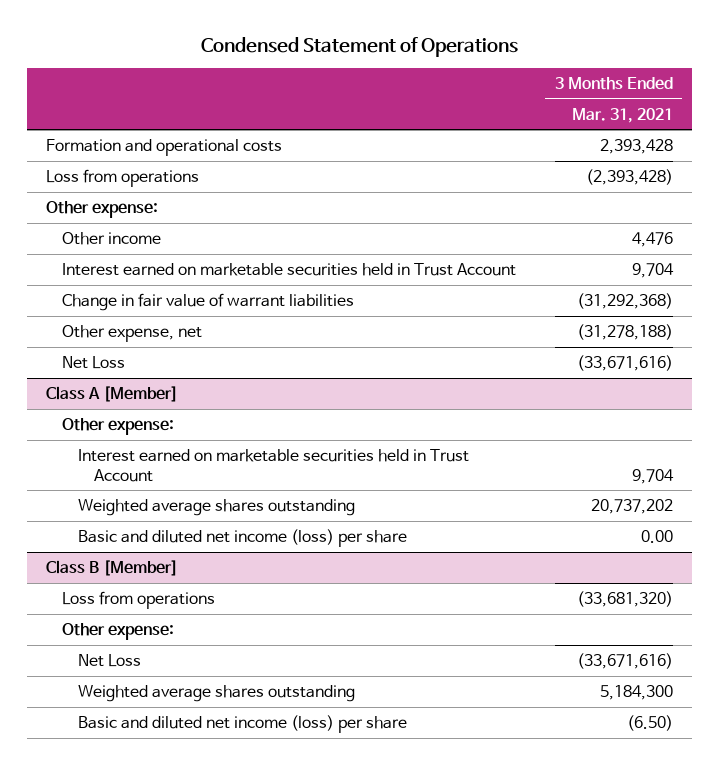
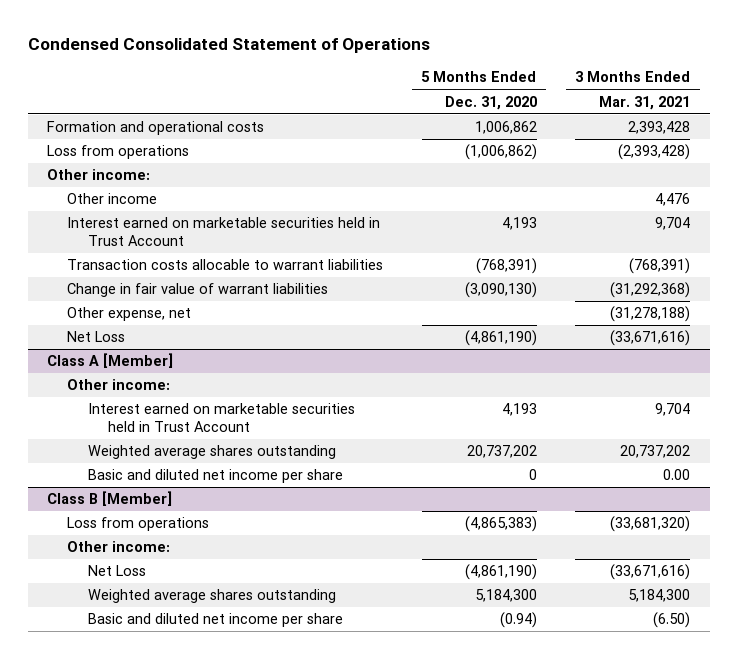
- Condensed Statement of Operations
+ Condensed Consolidated Statement of Operations
- | 3 Months Ended Mar. 31, 2021
+ | 5 Months Ended Dec. 31, 2020 | 3 Months Ended Mar. 31, 2021
- Other expense:
+ Other income:
+ Transaction costs allocable to warrant liabilities | (768,391) | (768,391)
@ Class A [Member]
- Other expense:
+ Other income:
- Basic and diluted net income (loss) per share | 0.00
+ Basic and diluted net income per share | 0 | 0.00
@ Class B [Member]
- Other expense:
+ Other income:
- Basic and diluted net income (loss) per share | (6.50)
+ Basic and diluted net income per share | (0.94) | (6.50)

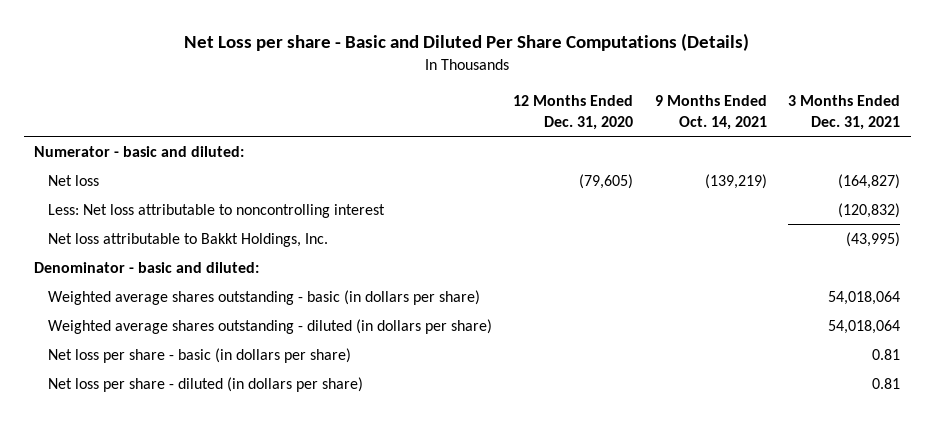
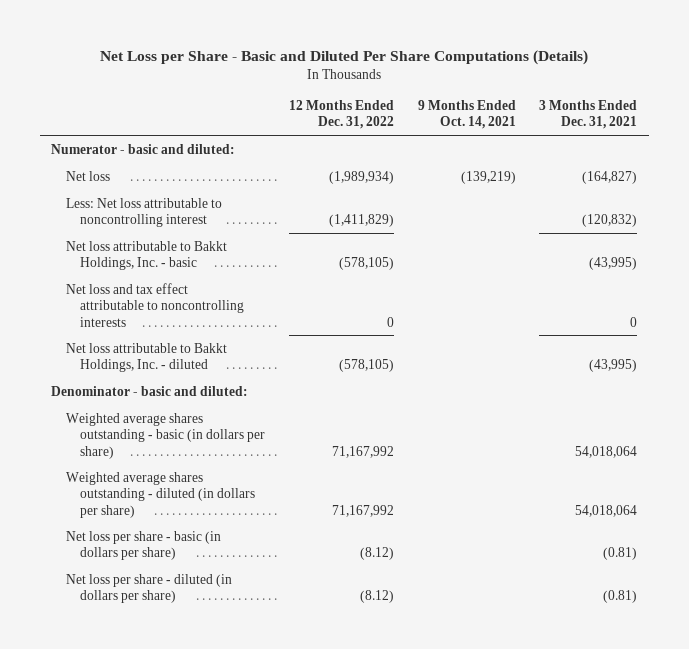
- Net Loss per share - Basic and Diluted Per Share Computations (Details)
+ Net Loss per Share - Basic and Diluted Per Share Computations (Details)
- | 12 Months Ended Dec. 31, 2020 | 9 Months Ended Oct. 14, 2021 | 3 Months Ended Dec. 31, 2021
+ | 12 Months Ended Dec. 31, 2022 | 9 Months Ended Oct. 14, 2021 | 3 Months Ended Dec. 31, 2021
- Net loss attributable to Bakkt Holdings, Inc. | | | (43,995)
+ Net loss attributable to Bakkt Holdings, Inc. - basic | (578,105) | | (43,995)
+ Net loss and tax effect attributable to noncontrolling interests | 0 | | 0
+ Net loss attributable to Bakkt Holdings, Inc. - diluted | (578,105) | | (43,995)
- Net loss per share - basic (in dollars per share) | | | 0.81
- Net loss per share - diluted (in dollars per share) | | | 0.81
+ Net loss per share - basic (in dollars per share) | (8.12) | | (0.81)
+ Net loss per share - diluted (in dollars per share) | (8.12) | | (0.81)

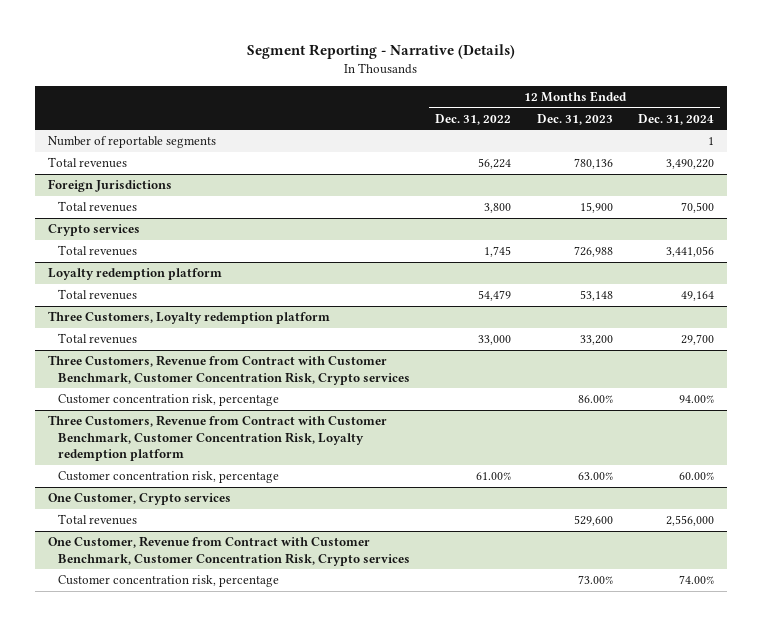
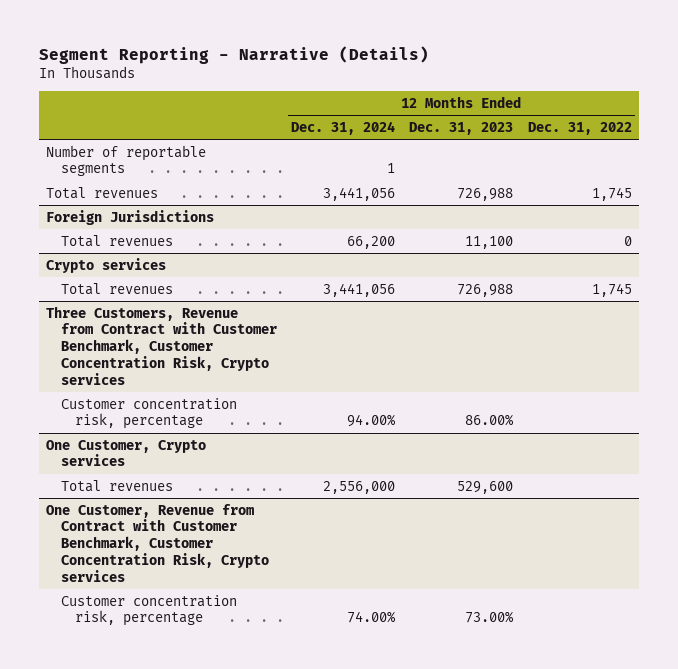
- | 12 Months Ended Dec. 31, 2022 | 12 Months Ended Dec. 31, 2023 | 12 Months Ended Dec. 31, 2024
+ | 12 Months Ended Dec. 31, 2024 | 12 Months Ended Dec. 31, 2023 | 12 Months Ended Dec. 31, 2022
- Total revenues | 56,224 | 780,136 | 3,490,220
+ Total revenues | 3,441,056 | 726,988 | 1,745
@ Foreign Jurisdictions
- Total revenues | 3,800 | 15,900 | 70,500
+ Total revenues | 66,200 | 11,100 | 0
- Loyalty redemption platform
- Total revenues | 54,479 | 53,148 | 49,164
- Three Customers, Loyalty redemption platform
- Total revenues | 33,000 | 33,200 | 29,700
- Three Customers, Revenue from Contract with Customer Benchmark, Customer Concentration Risk, Loyalty redemption platform
- Customer concentration risk, percentage | 61.00% | 63.00% | 60.00%

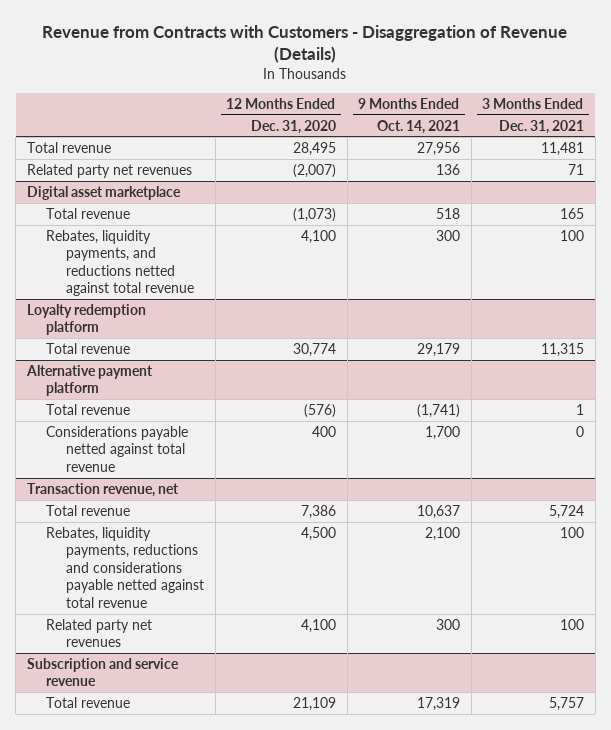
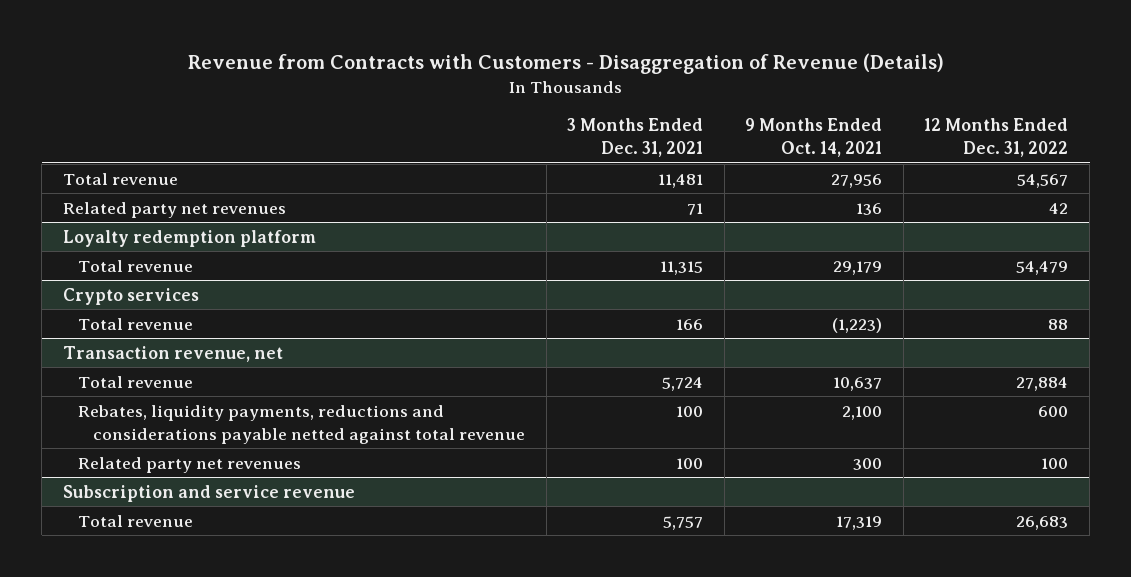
- | 12 Months Ended Dec. 31, 2020 | 9 Months Ended Oct. 14, 2021 | 3 Months Ended Dec. 31, 2021
+ | 3 Months Ended Dec. 31, 2021 | 9 Months Ended Oct. 14, 2021 | 12 Months Ended Dec. 31, 2022
- Digital asset marketplace
- Total revenue | (1,073) | 518 | 165
- Rebates, liquidity payments, and reductions netted against total revenue | 4,100 | 300 | 100
- Alternative payment platform
- Total revenue | (576) | (1,741) | 1
- Considerations payable netted against total revenue | 400 | 1,700 | 0
+ Crypto services
+ Total revenue | 166 | (1,223) | 88

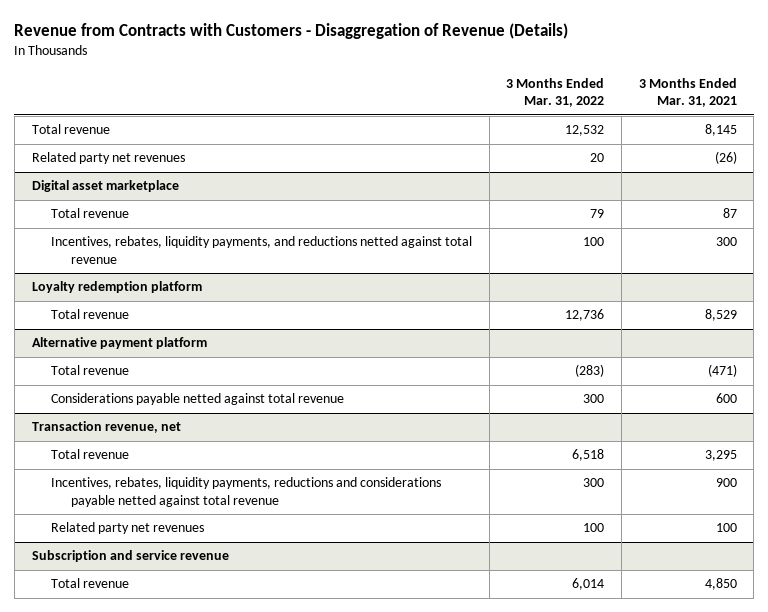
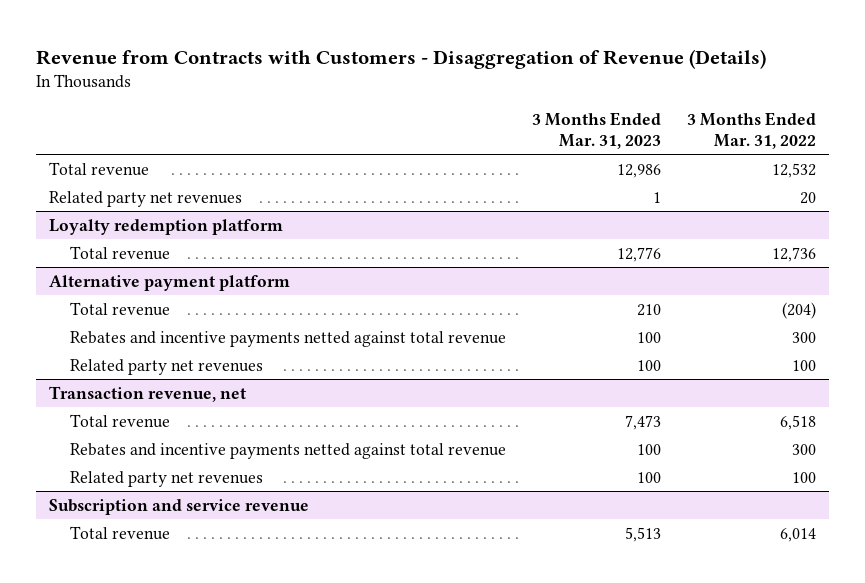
- | 3 Months Ended Mar. 31, 2022 | 3 Months Ended Mar. 31, 2021
+ | 3 Months Ended Mar. 31, 2023 | 3 Months Ended Mar. 31, 2022
- Digital asset marketplace
- Total revenue | 79 | 87
- Incentives, rebates, liquidity payments, and reductions netted against total revenue | 100 | 300
@ Alternative payment platform
- Total revenue | (283) | (471)
- Considerations payable netted against total revenue | 300 | 600
+ Total revenue | 210 | (204)
+ Rebates and incentive payments netted against total revenue | 100 | 300
+ Related party net revenues | 100 | 100
@ Transaction revenue, net
- Incentives, rebates, liquidity payments, reductions and considerations payable netted against total revenue | 300 | 900
+ Rebates and incentive payments netted against total revenue | 100 | 300

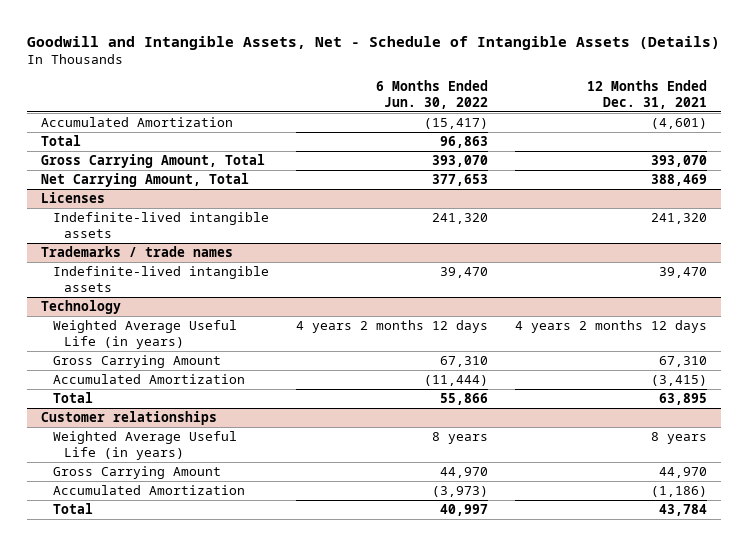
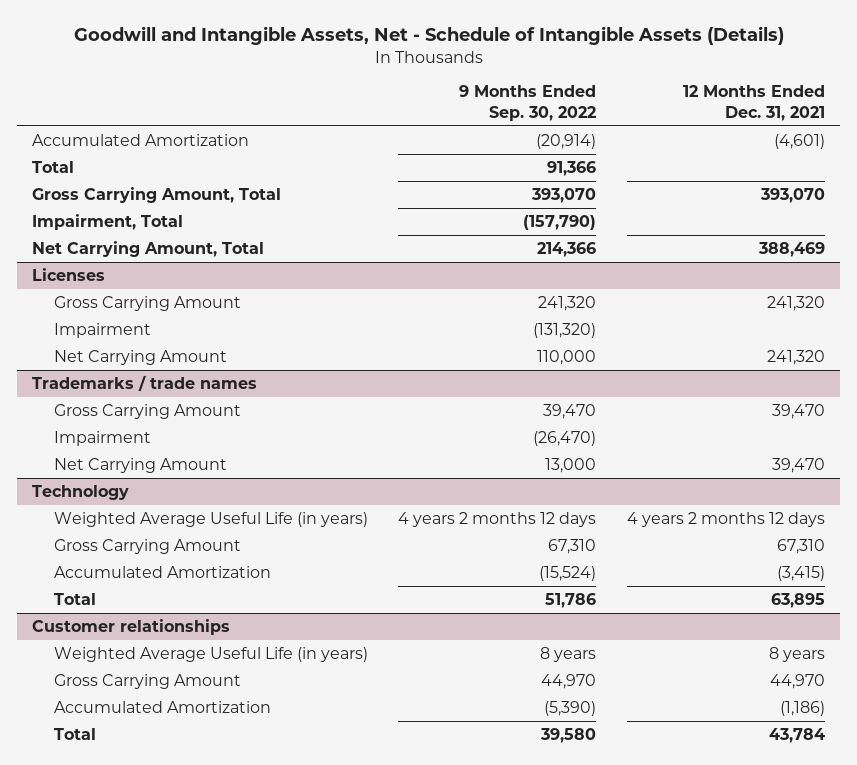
- | 6 Months Ended Jun. 30, 2022 | 12 Months Ended Dec. 31, 2021
+ | 9 Months Ended Sep. 30, 2022 | 12 Months Ended Dec. 31, 2021
+ Impairment, Total | (157,790) |
@ Licenses
- Indefinite-lived intangible assets | 241,320 | 241,320
+ Gross Carrying Amount | 241,320 | 241,320
+ Impairment | (131,320) |
+ Net Carrying Amount | 110,000 | 241,320
@ Trademarks / trade names
- Indefinite-lived intangible assets | 39,470 | 39,470
+ Gross Carrying Amount | 39,470 | 39,470
+ Impairment | (26,470) |
+ Net Carrying Amount | 13,000 | 39,470

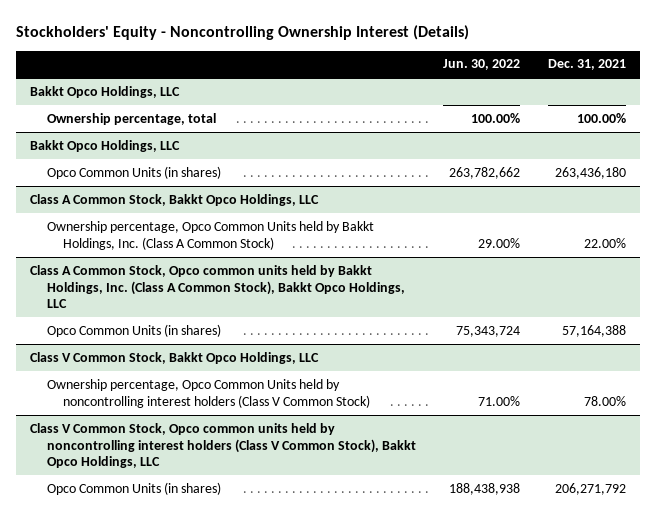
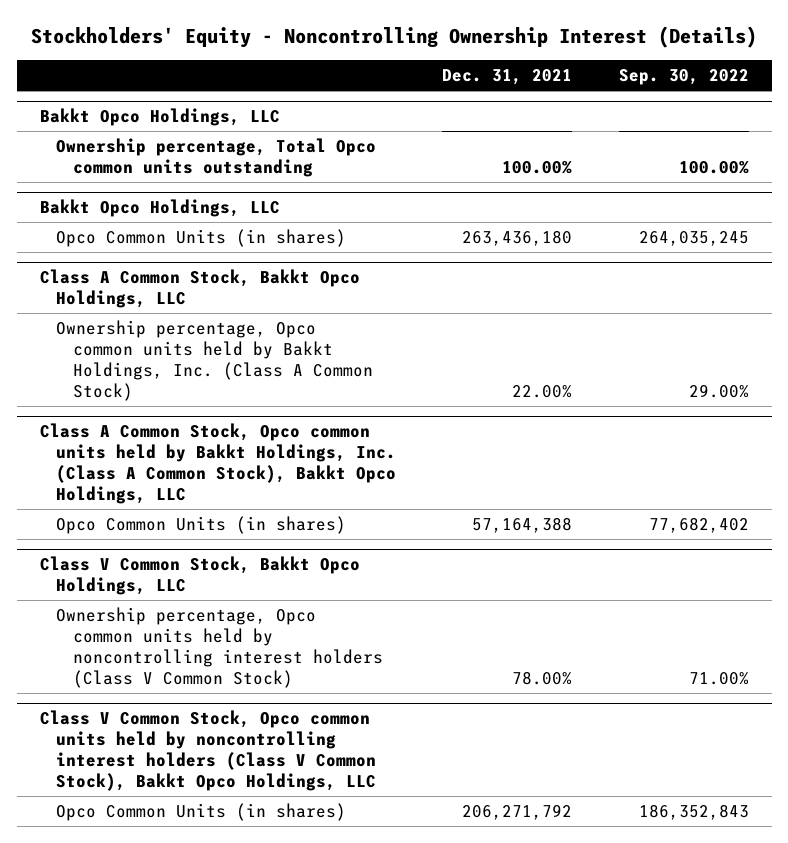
- | Jun. 30, 2022 | Dec. 31, 2021
+ | Dec. 31, 2021 | Sep. 30, 2022
@ Bakkt Opco Holdings, LLC
- Ownership percentage, total | 100.00% | 100.00%
+ Ownership percentage, Total Opco common units outstanding | 100.00% | 100.00%
@ Class A Common Stock, Bakkt Opco Holdings, LLC
- Ownership percentage, Opco Common Units held by Bakkt Holdings, Inc. (Class A Common Stock) | 29.00% | 22.00%
+ Ownership percentage, Opco common units held by Bakkt Holdings, Inc. (Class A Common Stock) | 22.00% | 29.00%
@ Class V Common Stock, Bakkt Opco Holdings, LLC
- Ownership percentage, Opco Common Units held by noncontrolling interest holders (Class V Common Stock) | 71.00% | 78.00%
+ Ownership percentage, Opco common units held by noncontrolling interest holders (Class V Common Stock) | 78.00% | 71.00%

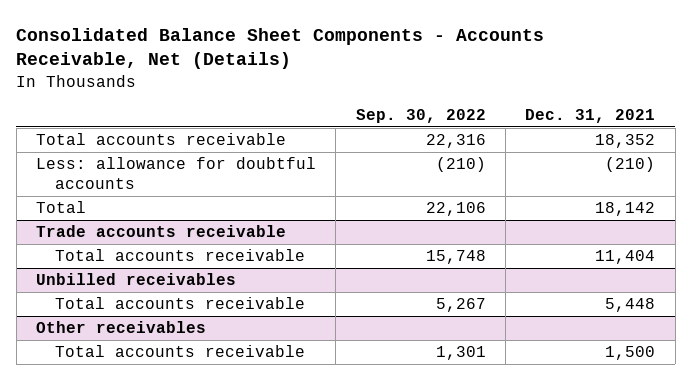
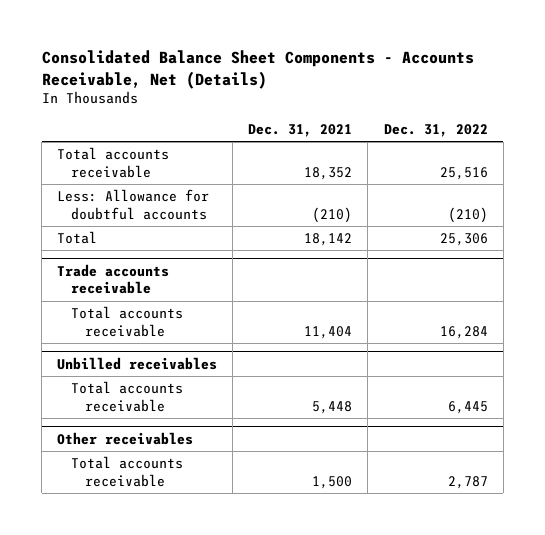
- | Sep. 30, 2022 | Dec. 31, 2021
+ | Dec. 31, 2021 | Dec. 31, 2022
- Less: allowance for doubtful accounts | (210) | (210)
+ Less: Allowance for doubtful accounts | (210) | (210)

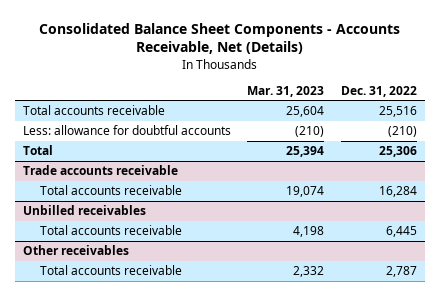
- | Dec. 31, 2021 | Dec. 31, 2022
+ | Mar. 31, 2023 | Dec. 31, 2022
- Less: Allowance for doubtful accounts | (210) | (210)
+ Less: allowance for doubtful accounts | (210) | (210)

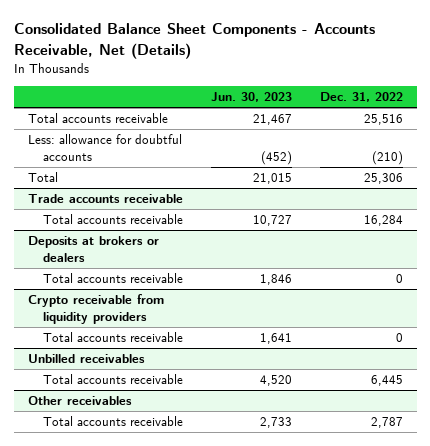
- | Mar. 31, 2023 | Dec. 31, 2022
+ | Jun. 30, 2023 | Dec. 31, 2022
+ Deposits at brokers or dealers
+ Total accounts receivable | 1,846 | 0
+ Crypto receivable from liquidity providers
+ Total accounts receivable | 1,641 | 0

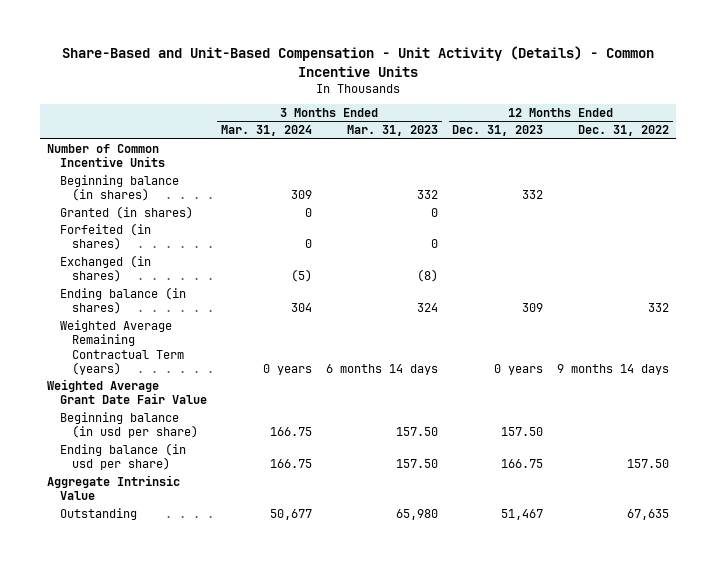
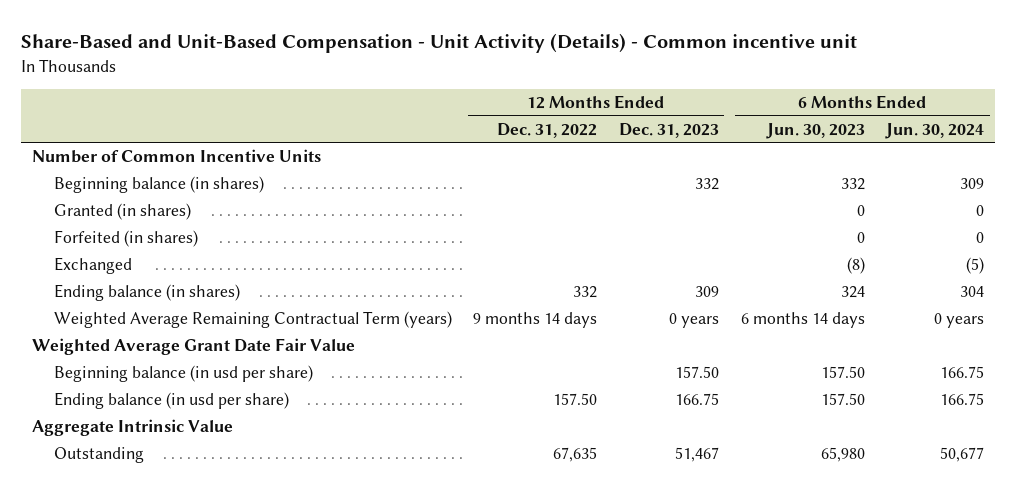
- Share-Based and Unit-Based Compensation - Unit Activity (Details) - Common Incentive Units
+ Share-Based and Unit-Based Compensation - Unit Activity (Details) - Common incentive unit
- | 3 Months Ended Mar. 31, 2024 | 3 Months Ended Mar. 31, 2023 | 12 Months Ended Dec. 31, 2023 | 12 Months Ended Dec. 31, 2022
+ | 12 Months Ended Dec. 31, 2022 | 12 Months Ended Dec. 31, 2023 | 6 Months Ended Jun. 30, 2023 | 6 Months Ended Jun. 30, 2024
- Exchanged (in shares) | (5) | (8) | |
+ Exchanged | | | (8) | (5)

